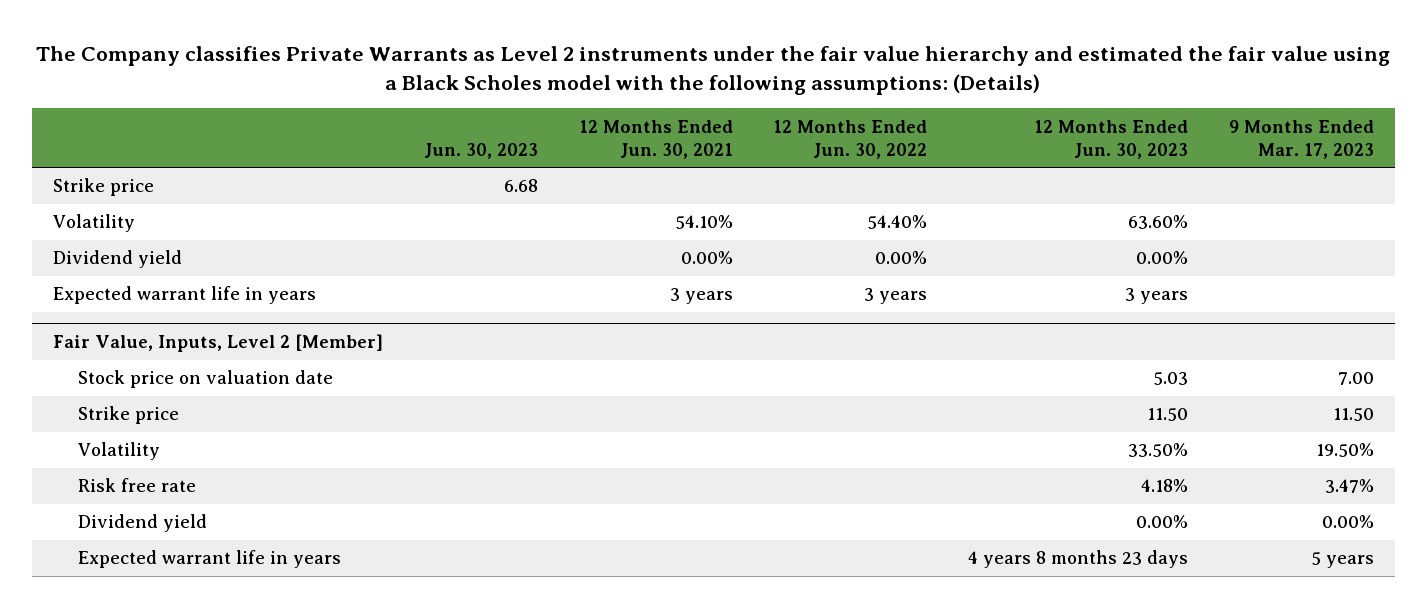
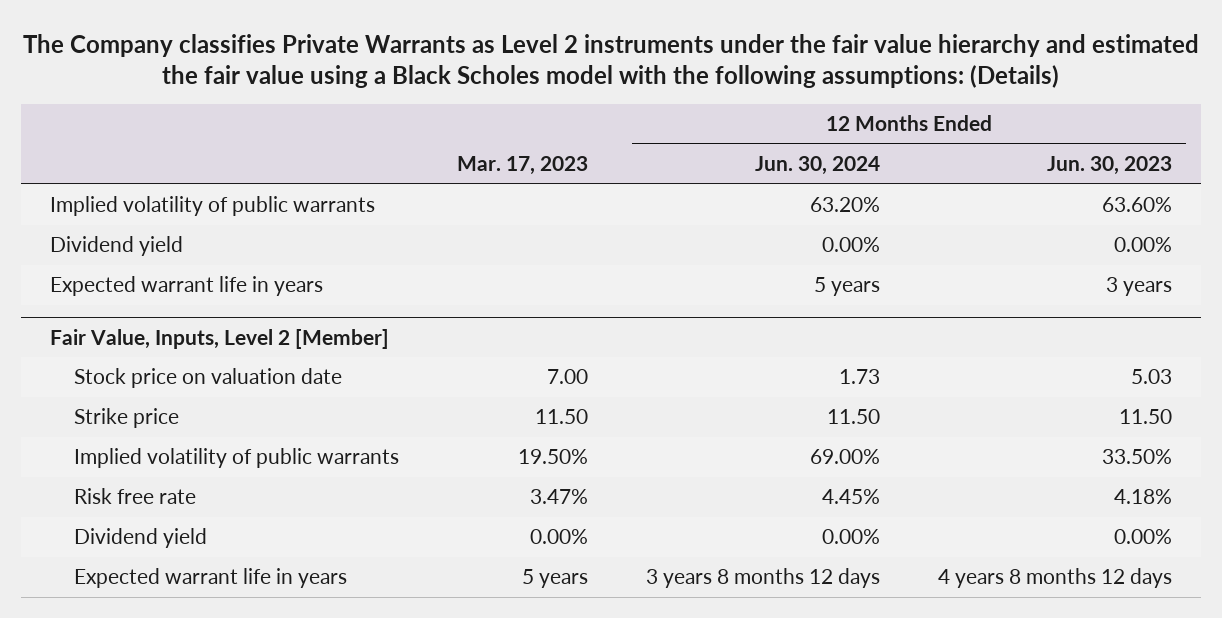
- | Jun. 30, 2023 | 12 Months Ended Jun. 30, 2021 | 12 Months Ended Jun. 30, 2022 | 12 Months Ended Jun. 30, 2023 | 9 Months Ended Mar. 17, 2023
+ | Mar. 17, 2023 | 12 Months Ended Jun. 30, 2024 | 12 Months Ended Jun. 30, 2023
- Strike price | 6.68 | | | |
- Volatility | | 54.10% | 54.40% | 63.60% |
+ Implied volatility of public warrants | | 63.20% | 63.60%
@ Fair Value, Inputs, Level 2 [Member]
- Volatility | | | | 33.50% | 19.50%
+ Implied volatility of public warrants | 19.50% | 69.00% | 33.50%
- Expected warrant life in years | | | | 4 years 8 months 23 days | 5 years
+ Expected warrant life in years | 5 years | 3 years 8 months 12 days | 4 years 8 months 12 days

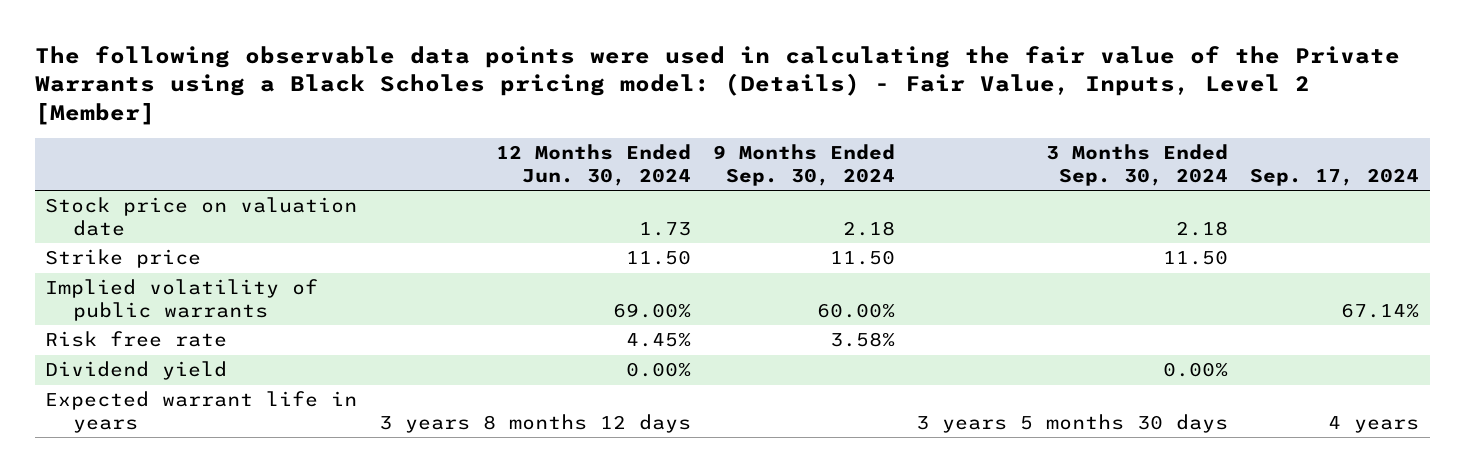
- The Company classifies Private Warrants as Level 2 instruments under the fair value hierarchy and estimated the fair value using a Black Scholes model with the following assumptions: (Details)
+ The following observable data points were used in calculating the fair value of the Private Warrants using a Black Scholes pricing model: (Details) - Fair Value, Inputs, Level 2 [Member]
- | Mar. 17, 2023 | 12 Months Ended Jun. 30, 2024 | 12 Months Ended Jun. 30, 2023
+ | 12 Months Ended Jun. 30, 2024 | 9 Months Ended Sep. 30, 2024 | 3 Months Ended Sep. 30, 2024 | Sep. 17, 2024
- Implied volatility of public warrants | | 63.20% | 63.60%
- Dividend yield | | 0.00% | 0.00%
- Expected warrant life in years | | 5 years | 3 years
- Fair Value, Inputs, Level 2 [Member]

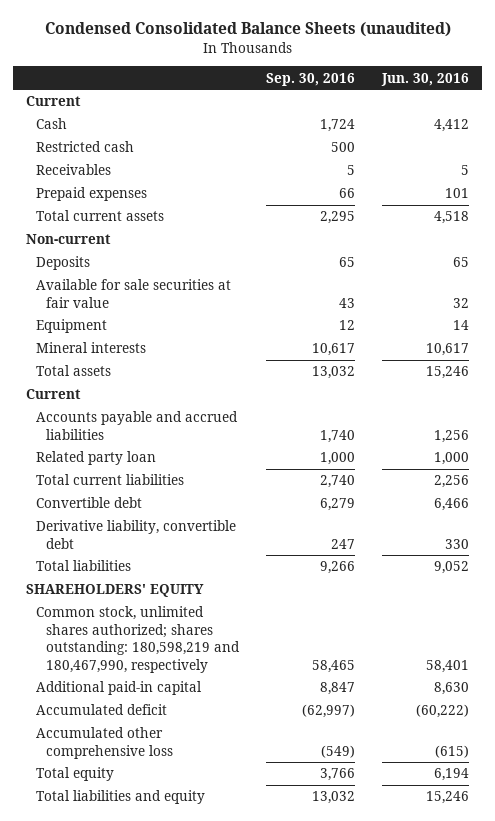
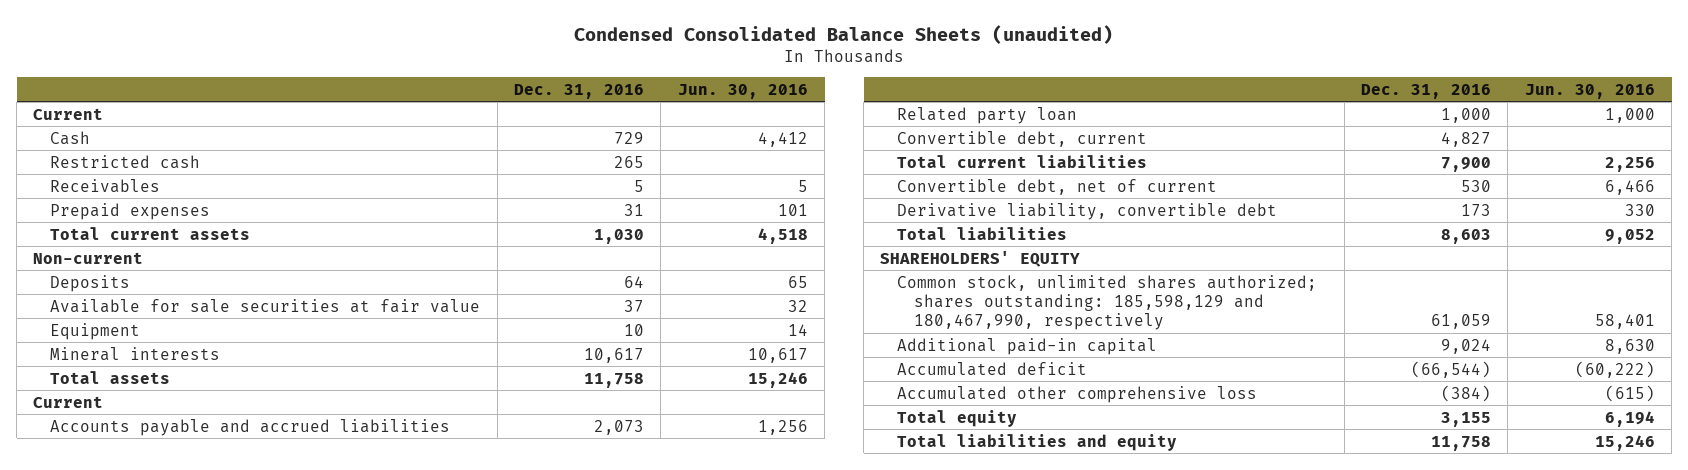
- | Sep. 30, 2016 | Jun. 30, 2016
+ | Dec. 31, 2016 | Jun. 30, 2016
+ Convertible debt, current | 4,827 |
- Convertible debt | 6,279 | 6,466
+ Convertible debt, net of current | 530 | 6,466
- Common stock, unlimited shares authorized; shares outstanding: 180,598,219 and 180,467,990, respectively | 58,465 | 58,401
+ Common stock, unlimited shares authorized; shares outstanding: 185,598,129 and 180,467,990, respectively | 61,059 | 58,401

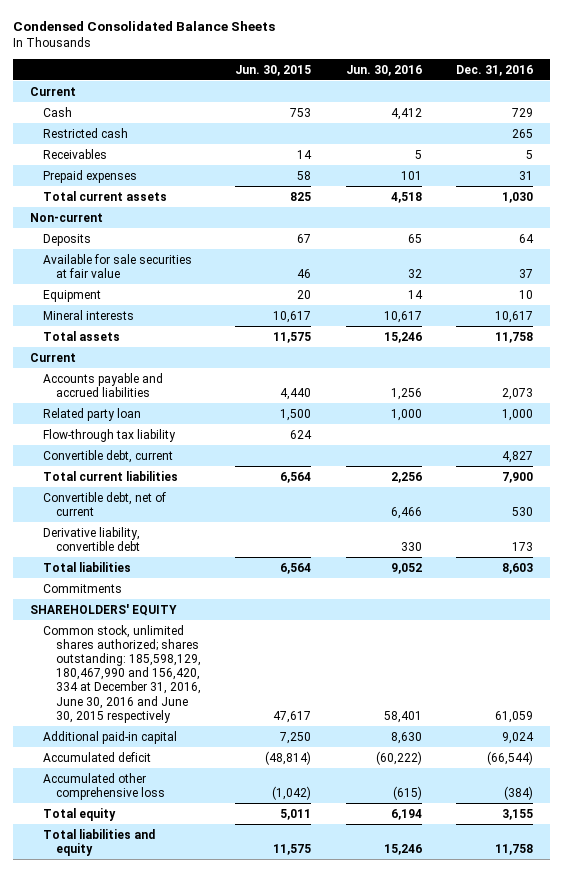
- Condensed Consolidated Balance Sheets (unaudited)
+ Condensed Consolidated Balance Sheets
- | Dec. 31, 2016 | Jun. 30, 2016
+ | Jun. 30, 2015 | Jun. 30, 2016 | Dec. 31, 2016
+ Flow-through tax liability | 624 | |
+ Commitments
- Common stock, unlimited shares authorized; shares outstanding: 185,598,129 and 180,467,990, respectively | 61,059 | 58,401
+ Common stock, unlimited shares authorized; shares outstanding: 185,598,129, 180,467,990 and 156,420, 334 at December 31, 2016, June 30, 2016 and June 30, 2015 respectively | 47,617 | 58,401 | 61,059

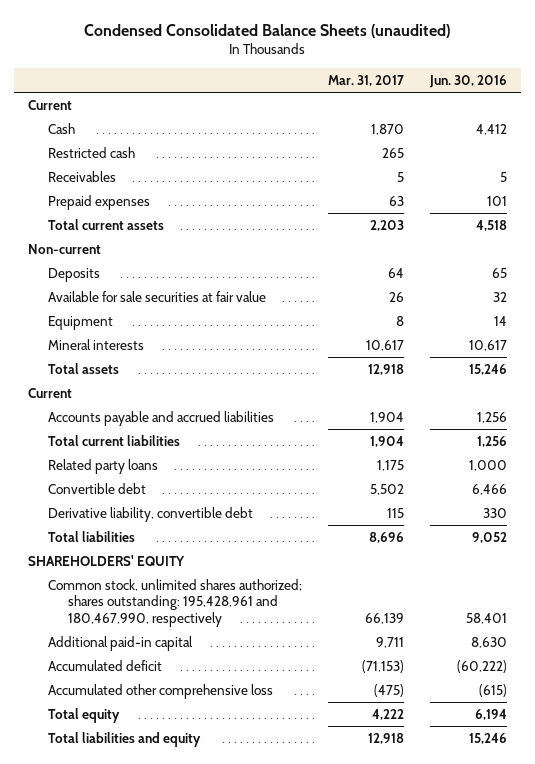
- Condensed Consolidated Balance Sheets
+ Condensed Consolidated Balance Sheets (unaudited)
- | Jun. 30, 2015 | Jun. 30, 2016 | Dec. 31, 2016
+ | Mar. 31, 2017 | Jun. 30, 2016
- Related party loan | 1,500 | 1,000 | 1,000
- Flow-through tax liability | 624 | |
- Convertible debt, current | | | 4,827
- Total current liabilities | 6,564 | 2,256 | 7,900
- Convertible debt, net of current | | 6,466 | 530
+ Total current liabilities | 1,904 | 1,256
+ Related party loans | 1,175 | 1,000
+ Convertible debt | 5,502 | 6,466
- Commitments
- Common stock, unlimited shares authorized; shares outstanding: 185,598,129, 180,467,990 and 156,420, 334 at December 31, 2016, June 30, 2016 and June 30, 2015 respectively | 47,617 | 58,401 | 61,059
+ Common stock, unlimited shares authorized; shares outstanding: 195,428,961 and 180,467,990, respectively | 66,139 | 58,401

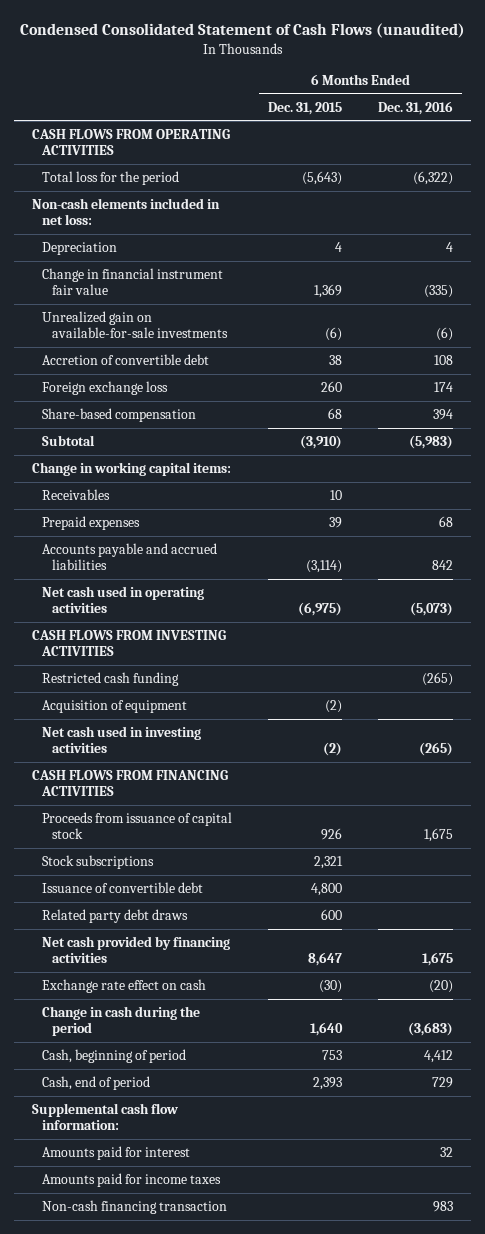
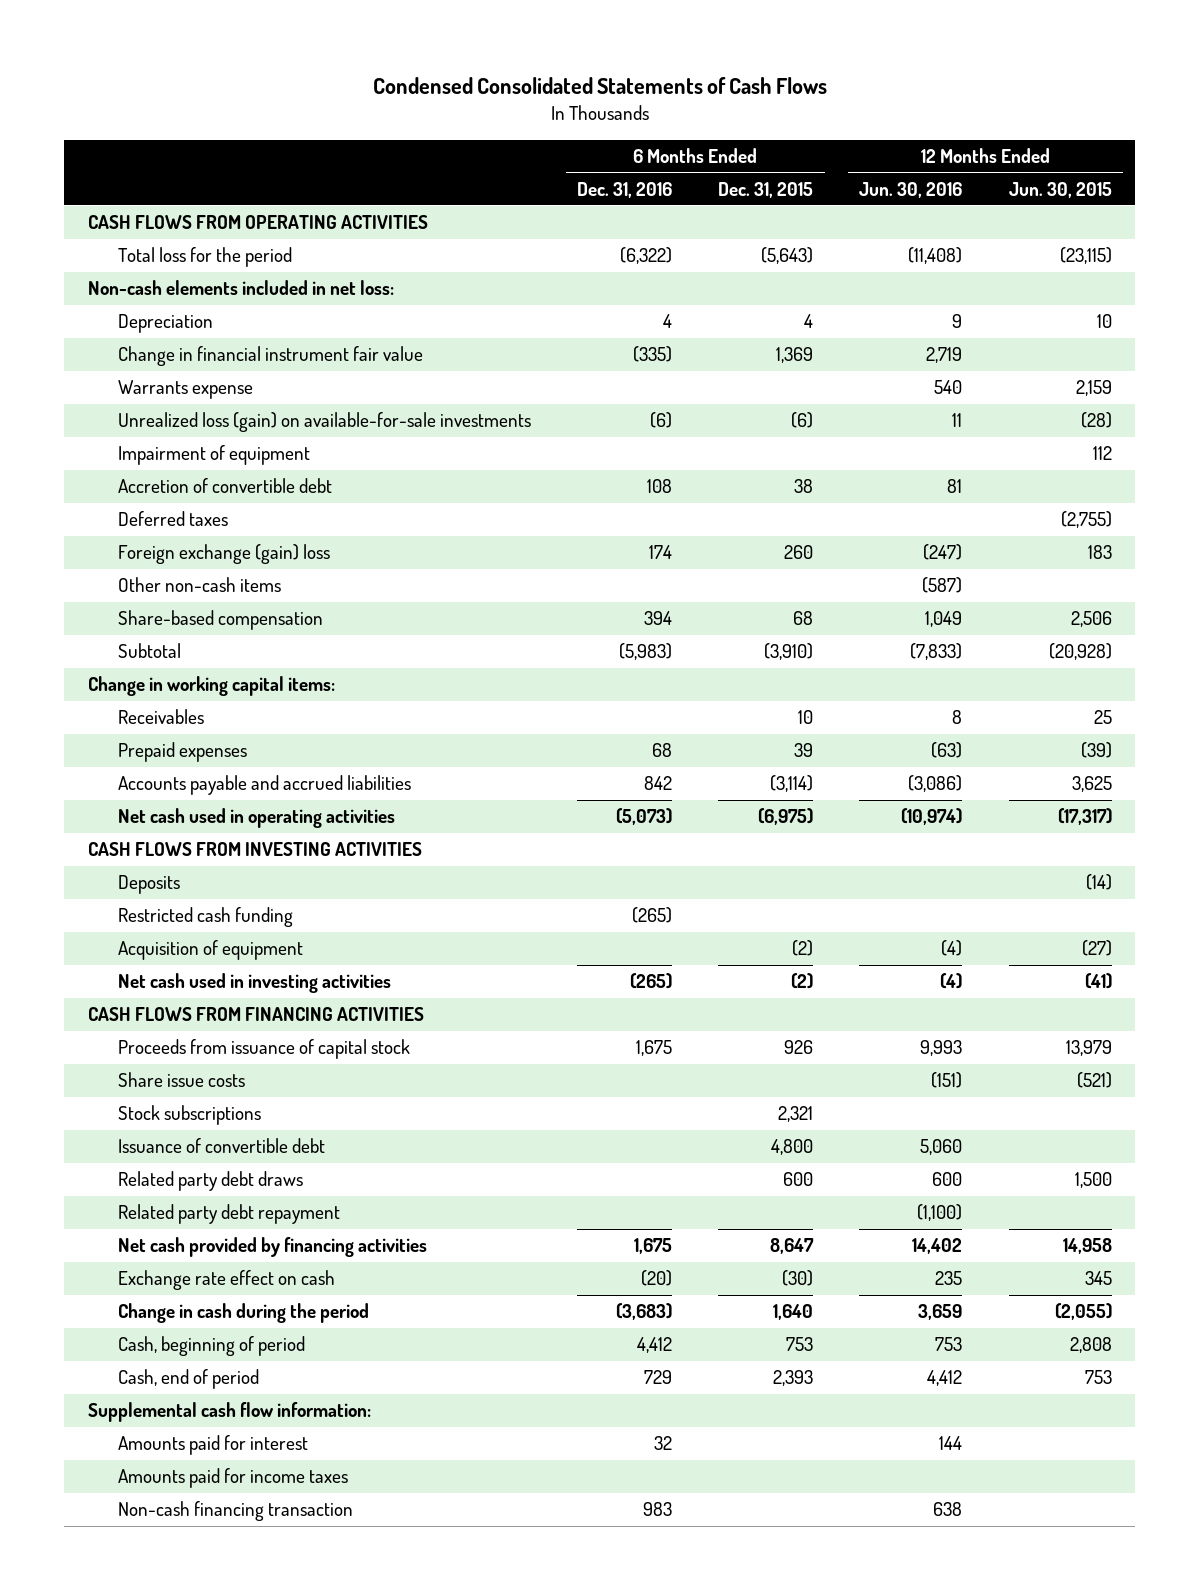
- Condensed Consolidated Statement of Cash Flows (unaudited)
+ Condensed Consolidated Statements of Cash Flows
- | 6 Months Ended Dec. 31, 2015 | 6 Months Ended Dec. 31, 2016
+ | 6 Months Ended Dec. 31, 2016 | 6 Months Ended Dec. 31, 2015 | 12 Months Ended Jun. 30, 2016 | 12 Months Ended Jun. 30, 2015
- Unrealized gain on available-for-sale investments | (6) | (6)
+ Warrants expense | | | 540 | 2,159
+ Unrealized loss (gain) on available-for-sale investments | (6) | (6) | 11 | (28)
+ Impairment of equipment | | | | 112
- Foreign exchange loss | 260 | 174
+ Deferred taxes | | | | (2,755)
+ Foreign exchange (gain) loss | 174 | 260 | (247) | 183
+ Other non-cash items | | | (587) |
+ Deposits | | | | (14)
+ Share issue costs | | | (151) | (521)
+ Related party debt repayment | | | (1,100) |

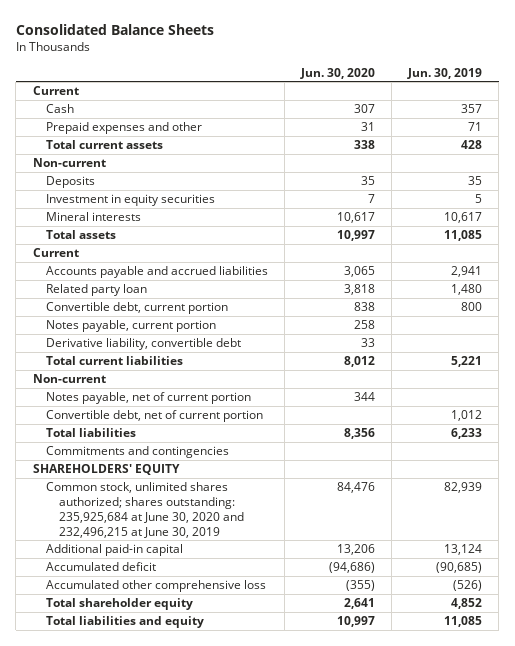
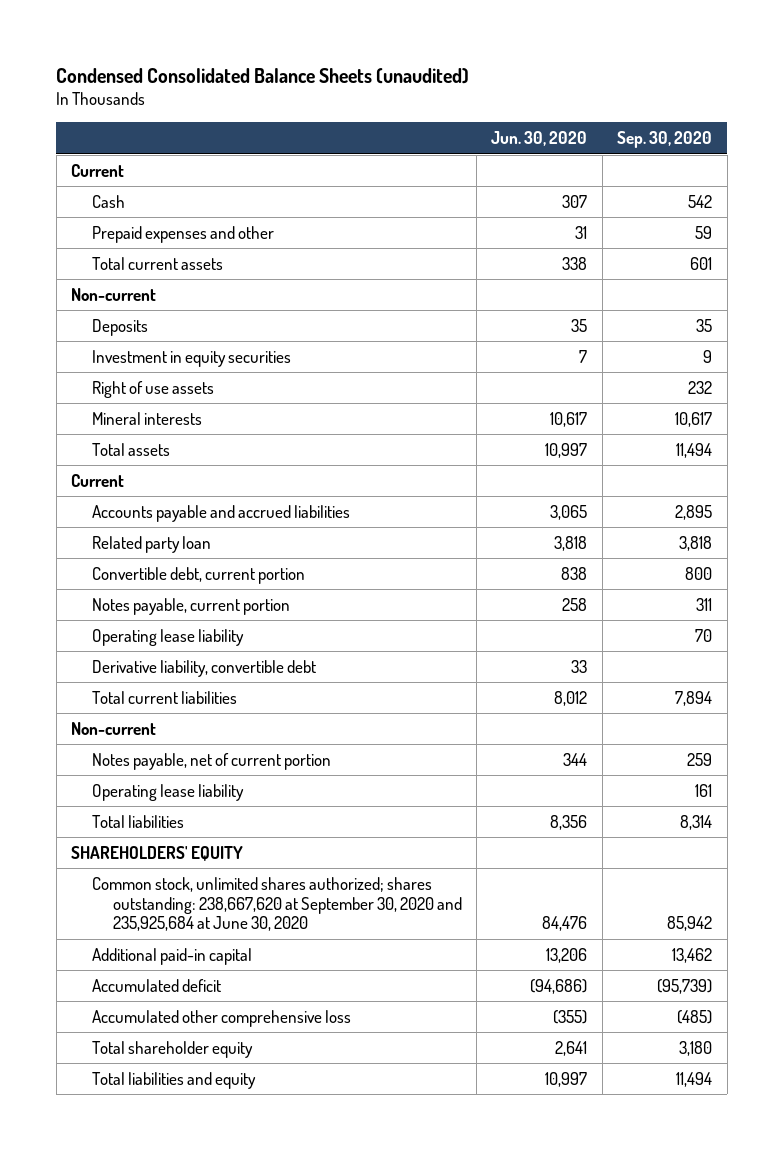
- Consolidated Balance Sheets
+ Condensed Consolidated Balance Sheets (unaudited)
- | Jun. 30, 2020 | Jun. 30, 2019
+ | Jun. 30, 2020 | Sep. 30, 2020
+ Right of use assets | | 232
+ Operating lease liability | | 70
- Convertible debt, net of current portion | | 1,012
+ Operating lease liability | | 161
- Commitments and contingencies
- Common stock, unlimited shares authorized; shares outstanding: 235,925,684 at June 30, 2020 and 232,496,215 at June 30, 2019 | 84,476 | 82,939
+ Common stock, unlimited shares authorized; shares outstanding: 238,667,620 at September 30, 2020 and 235,925,684 at June 30, 2020 | 84,476 | 85,942

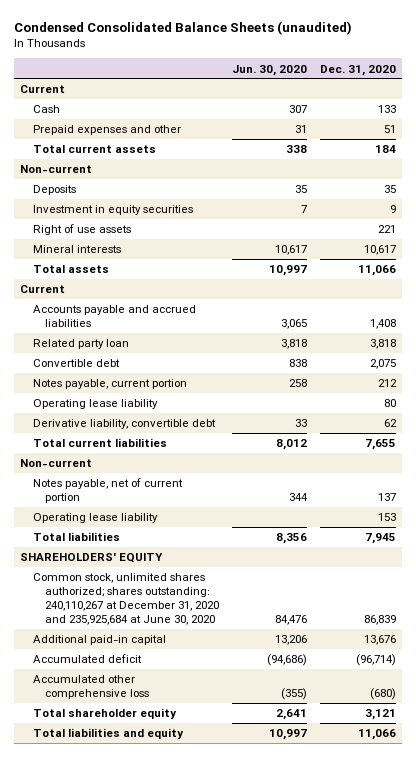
- | Jun. 30, 2020 | Sep. 30, 2020
+ | Jun. 30, 2020 | Dec. 31, 2020
- Convertible debt, current portion | 838 | 800
+ Convertible debt | 838 | 2,075
- Common stock, unlimited shares authorized; shares outstanding: 238,667,620 at September 30, 2020 and 235,925,684 at June 30, 2020 | 84,476 | 85,942
+ Common stock, unlimited shares authorized; shares outstanding: 240,110,267 at December 31, 2020 and 235,925,684 at June 30, 2020 | 84,476 | 86,839

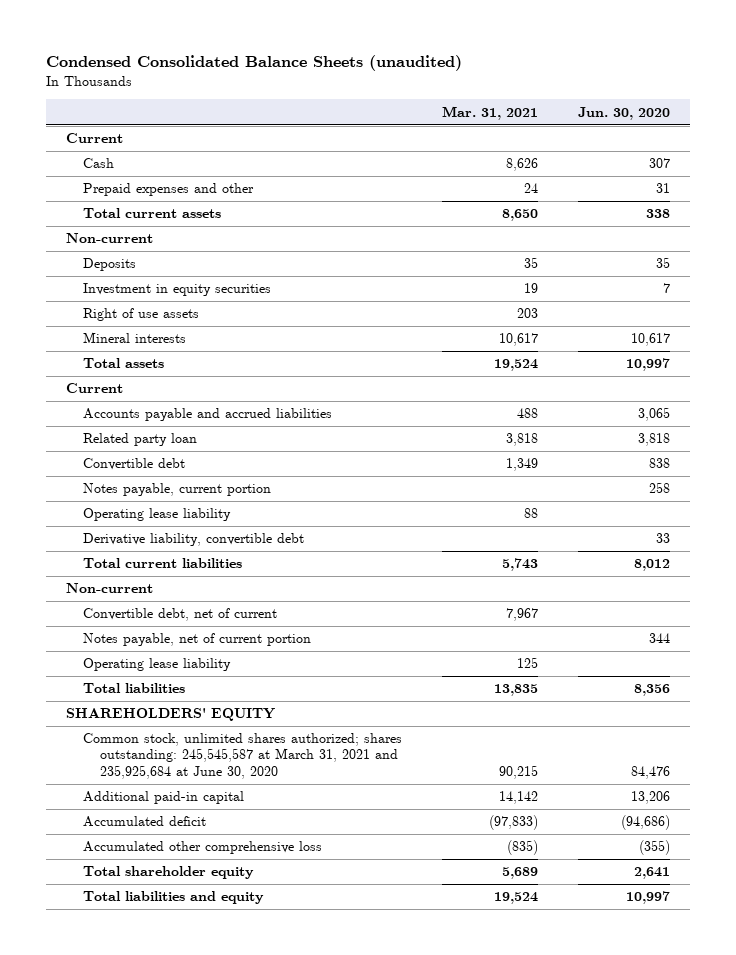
- | Jun. 30, 2020 | Dec. 31, 2020
+ | Mar. 31, 2021 | Jun. 30, 2020
+ Convertible debt, net of current | 7,967 |
- Common stock, unlimited shares authorized; shares outstanding: 240,110,267 at December 31, 2020 and 235,925,684 at June 30, 2020 | 84,476 | 86,839
+ Common stock, unlimited shares authorized; shares outstanding: 245,545,587 at March 31, 2021 and 235,925,684 at June 30, 2020 | 90,215 | 84,476

